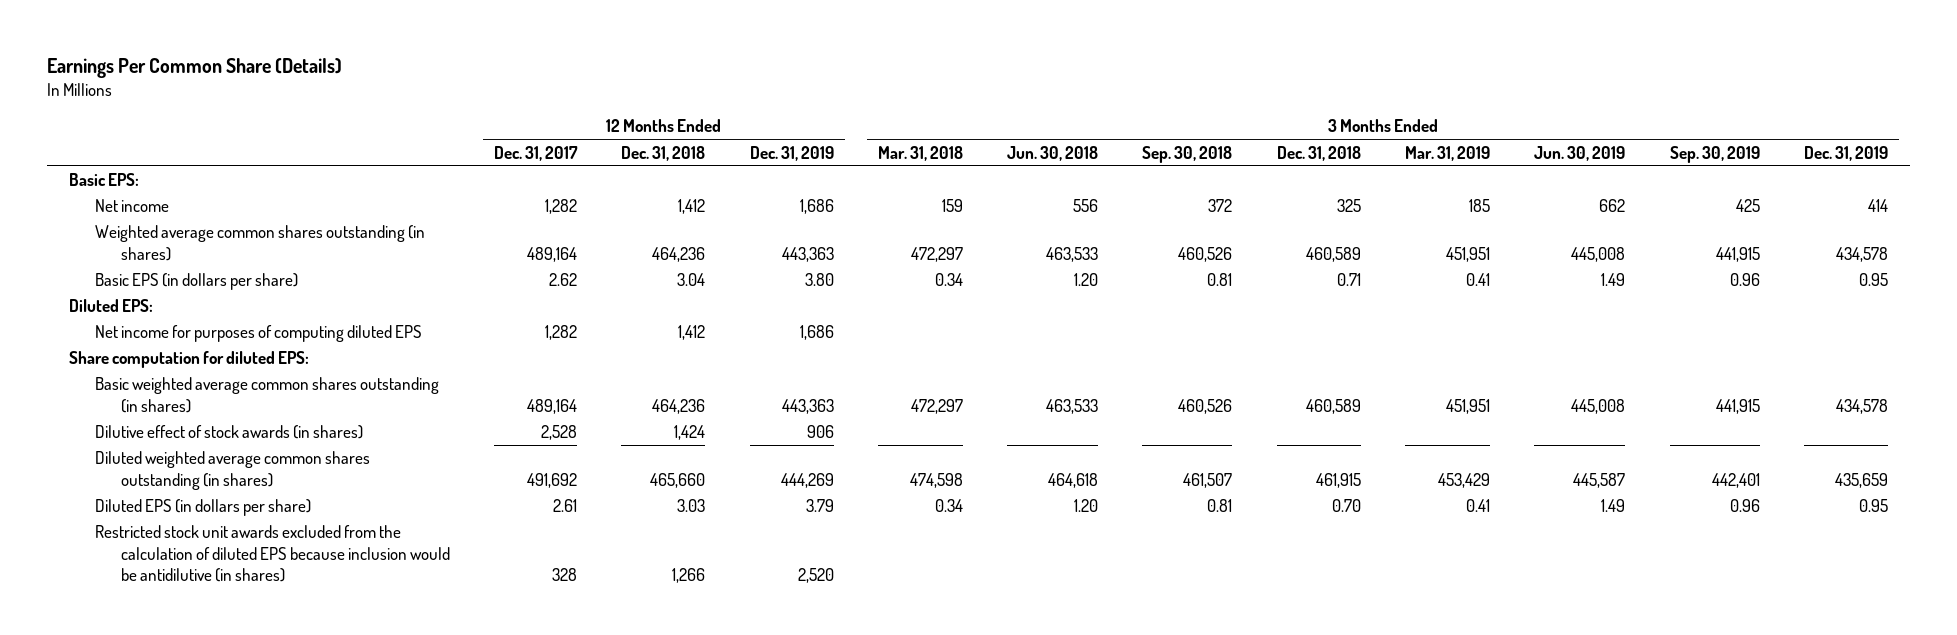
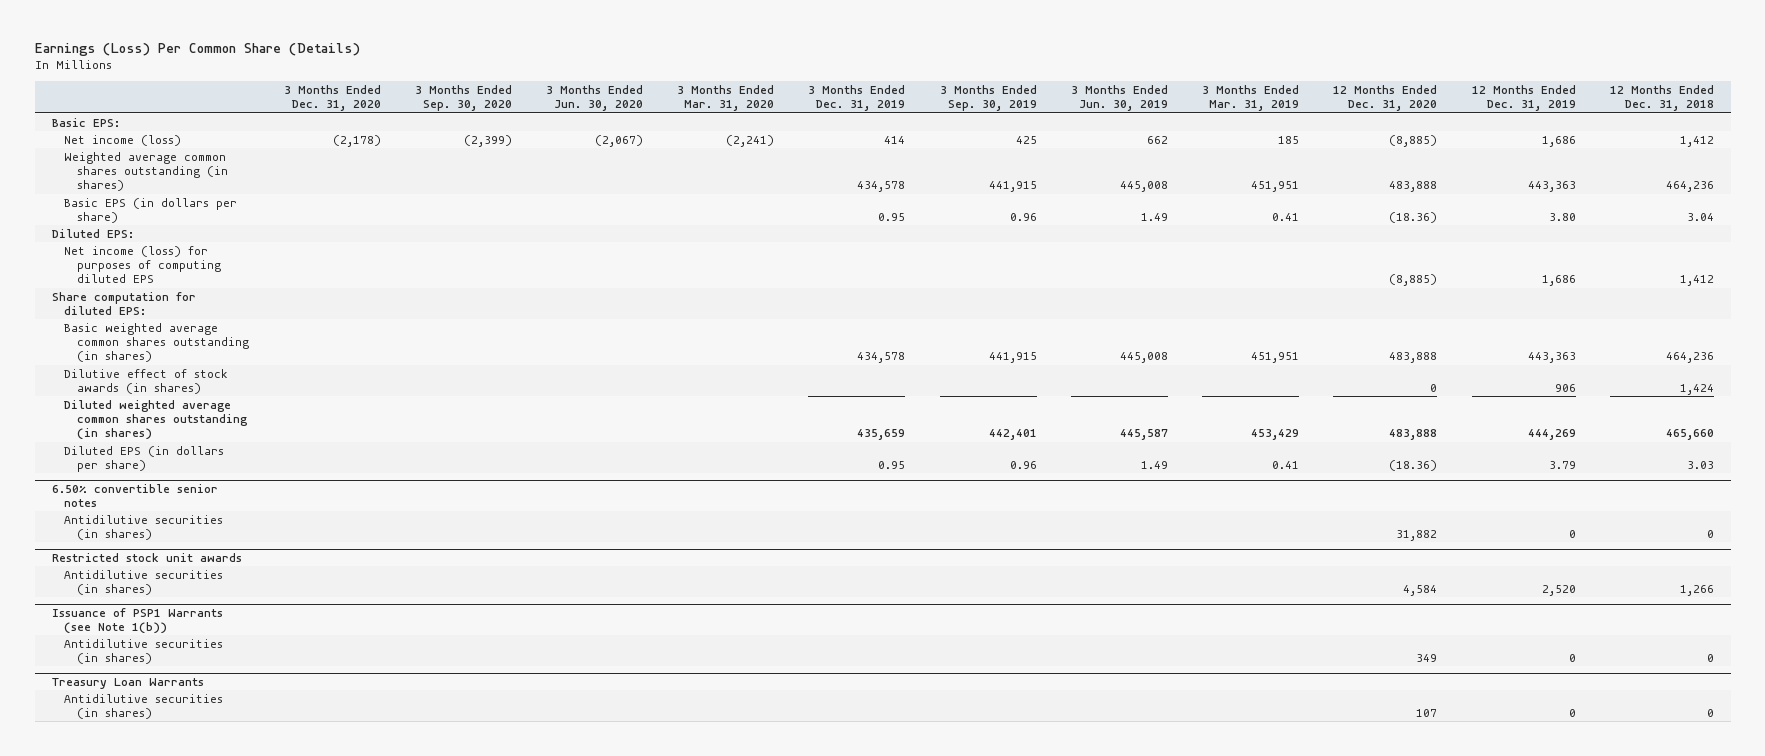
- Earnings Per Common Share (Details)
+ Earnings (Loss) Per Common Share (Details)
- | 12 Months Ended Dec. 31, 2017 | 12 Months Ended Dec. 31, 2018 | 12 Months Ended Dec. 31, 2019 | 3 Months Ended Mar. 31, 2018 | 3 Months Ended Jun. 30, 2018 | 3 Months Ended Sep. 30, 2018 | 3 Months Ended Dec. 31, 2018 | 3 Months Ended Mar. 31, 2019 | 3 Months Ended Jun. 30, 2019 | 3 Months Ended Sep. 30, 2019 | 3 Months Ended Dec. 31, 2019
+ | 3 Months Ended Dec. 31, 2020 | 3 Months Ended Sep. 30, 2020 | 3 Months Ended Jun. 30, 2020 | 3 Months Ended Mar. 31, 2020 | 3 Months Ended Dec. 31, 2019 | 3 Months Ended Sep. 30, 2019 | 3 Months Ended Jun. 30, 2019 | 3 Months Ended Mar. 31, 2019 | 12 Months Ended Dec. 31, 2020 | 12 Months Ended Dec. 31, 2019 | 12 Months Ended Dec. 31, 2018
- Net income | 1,282 | 1,412 | 1,686 | 159 | 556 | 372 | 325 | 185 | 662 | 425 | 414
+ Net income (loss) | (2,178) | (2,399) | (2,067) | (2,241) | 414 | 425 | 662 | 185 | (8,885) | 1,686 | 1,412
- Net income for purposes of computing diluted EPS | 1,282 | 1,412 | 1,686 | | | | | | | |
+ Net income (loss) for purposes of computing diluted EPS | | | | | | | | | (8,885) | 1,686 | 1,412
- Restricted stock unit awards excluded from the calculation of diluted EPS because inclusion would be antidilutive (in shares) | 328 | 1,266 | 2,520 | | | | | | | |
+ 6.50% convertible senior notes
+ Antidilutive securities (in shares) | | | | | | | | | 31,882 | 0 | 0
+ Restricted stock unit awards
+ Antidilutive securities (in shares) | | | | | | | | | 4,584 | 2,520 | 1,266
+ Issuance of PSP1 Warrants (see Note 1(b))
+ Antidilutive securities (in shares) | | | | | | | | | 349 | 0 | 0
+ Treasury Loan Warrants
+ Antidilutive securities (in shares) | | | | | | | | | 107 | 0 | 0

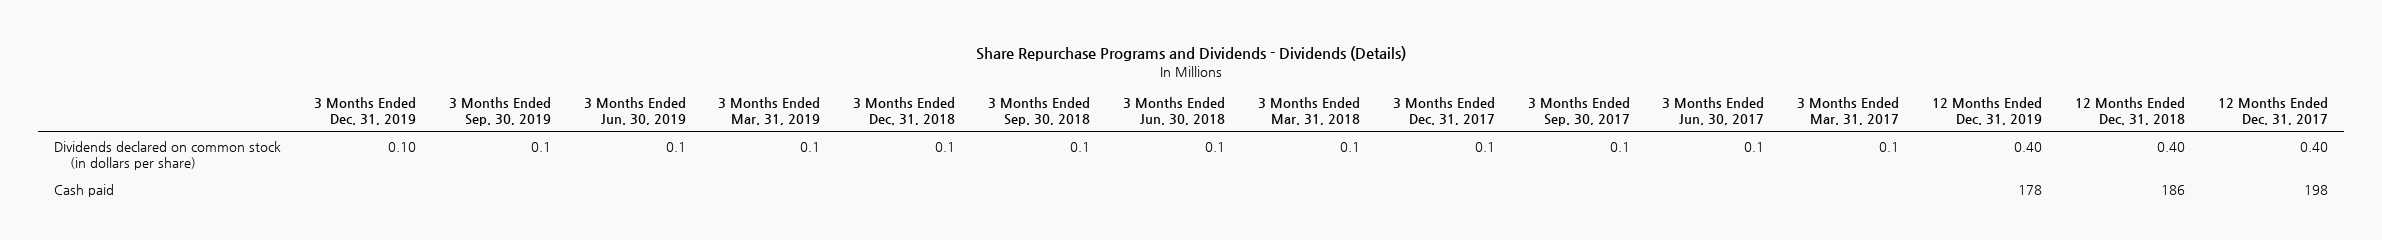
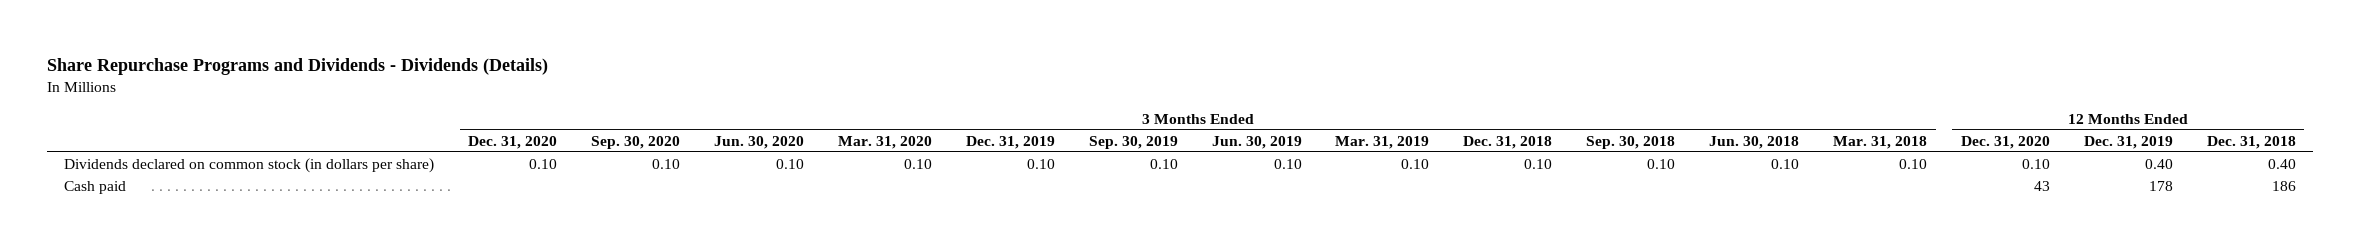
- | 3 Months Ended Dec. 31, 2019 | 3 Months Ended Sep. 30, 2019 | 3 Months Ended Jun. 30, 2019 | 3 Months Ended Mar. 31, 2019 | 3 Months Ended Dec. 31, 2018 | 3 Months Ended Sep. 30, 2018 | 3 Months Ended Jun. 30, 2018 | 3 Months Ended Mar. 31, 2018 | 3 Months Ended Dec. 31, 2017 | 3 Months Ended Sep. 30, 2017 | 3 Months Ended Jun. 30, 2017 | 3 Months Ended Mar. 31, 2017 | 12 Months Ended Dec. 31, 2019 | 12 Months Ended Dec. 31, 2018 | 12 Months Ended Dec. 31, 2017
+ | 3 Months Ended Dec. 31, 2020 | 3 Months Ended Sep. 30, 2020 | 3 Months Ended Jun. 30, 2020 | 3 Months Ended Mar. 31, 2020 | 3 Months Ended Dec. 31, 2019 | 3 Months Ended Sep. 30, 2019 | 3 Months Ended Jun. 30, 2019 | 3 Months Ended Mar. 31, 2019 | 3 Months Ended Dec. 31, 2018 | 3 Months Ended Sep. 30, 2018 | 3 Months Ended Jun. 30, 2018 | 3 Months Ended Mar. 31, 2018 | 12 Months Ended Dec. 31, 2020 | 12 Months Ended Dec. 31, 2019 | 12 Months Ended Dec. 31, 2018
- Dividends declared on common stock (in dollars per share) | 0.10 | 0.1 | 0.1 | 0.1 | 0.1 | 0.1 | 0.1 | 0.1 | 0.1 | 0.1 | 0.1 | 0.1 | 0.40 | 0.40 | 0.40
+ Dividends declared on common stock (in dollars per share) | 0.10 | 0.10 | 0.10 | 0.10 | 0.10 | 0.10 | 0.10 | 0.10 | 0.10 | 0.10 | 0.10 | 0.10 | 0.10 | 0.40 | 0.40

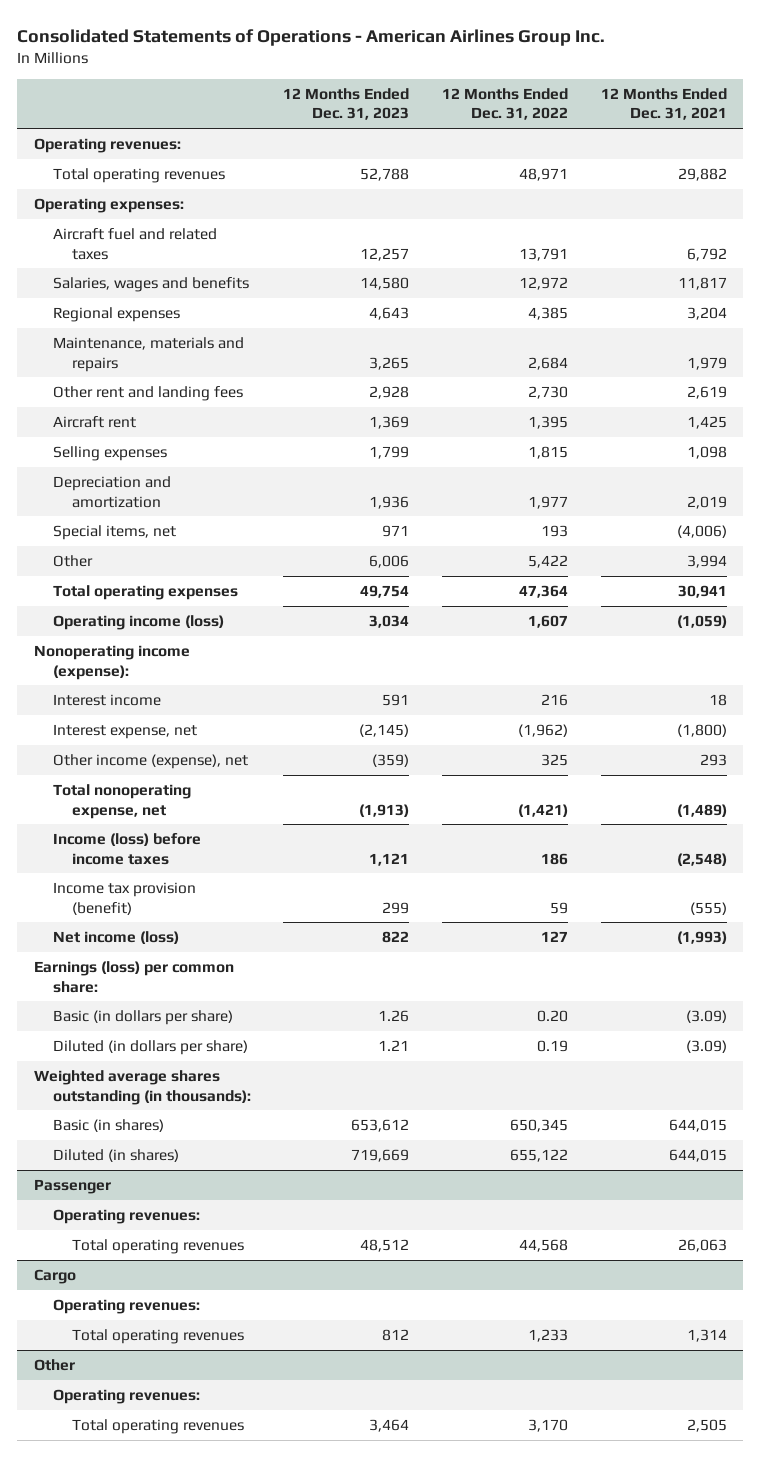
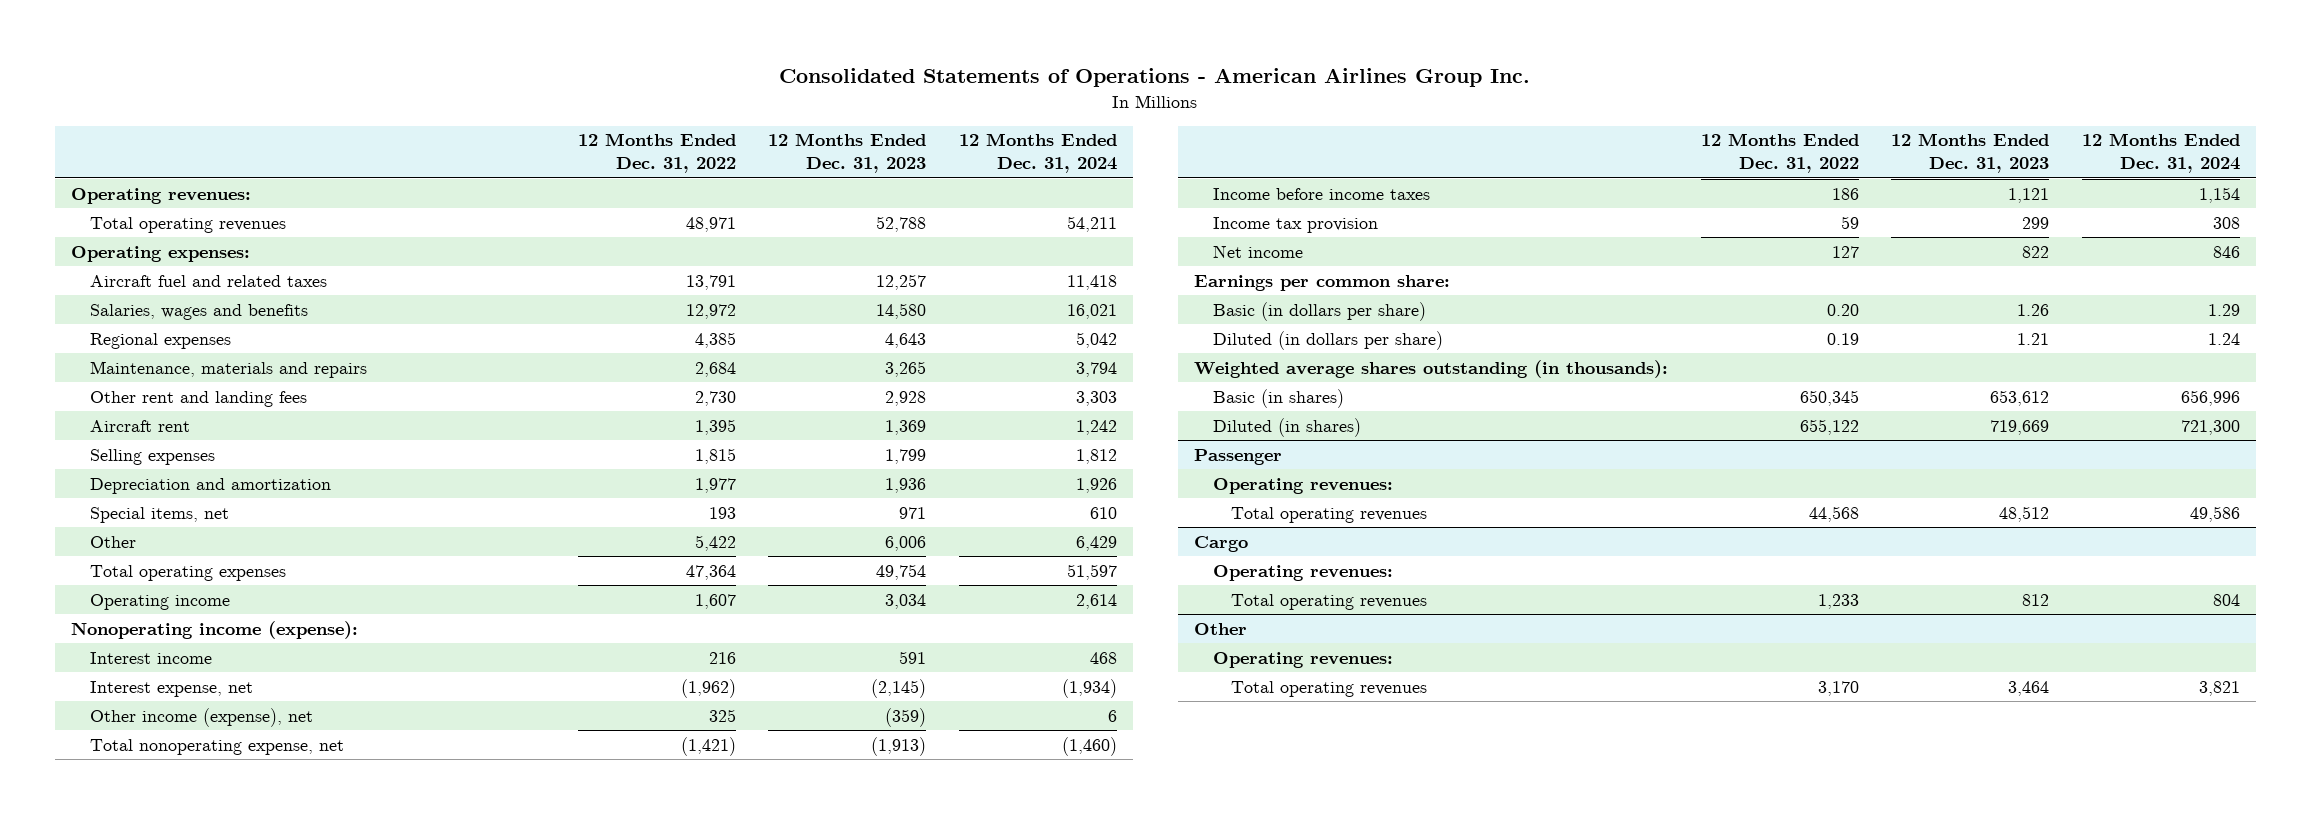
- | 12 Months Ended Dec. 31, 2023 | 12 Months Ended Dec. 31, 2022 | 12 Months Ended Dec. 31, 2021
+ | 12 Months Ended Dec. 31, 2022 | 12 Months Ended Dec. 31, 2023 | 12 Months Ended Dec. 31, 2024
- Operating income (loss) | 3,034 | 1,607 | (1,059)
+ Operating income | 1,607 | 3,034 | 2,614
- Income (loss) before income taxes | 1,121 | 186 | (2,548)
- Income tax provision (benefit) | 299 | 59 | (555)
- Net income (loss) | 822 | 127 | (1,993)
- Earnings (loss) per common share:
+ Income before income taxes | 186 | 1,121 | 1,154
+ Income tax provision | 59 | 299 | 308
+ Net income | 127 | 822 | 846
+ Earnings per common share:

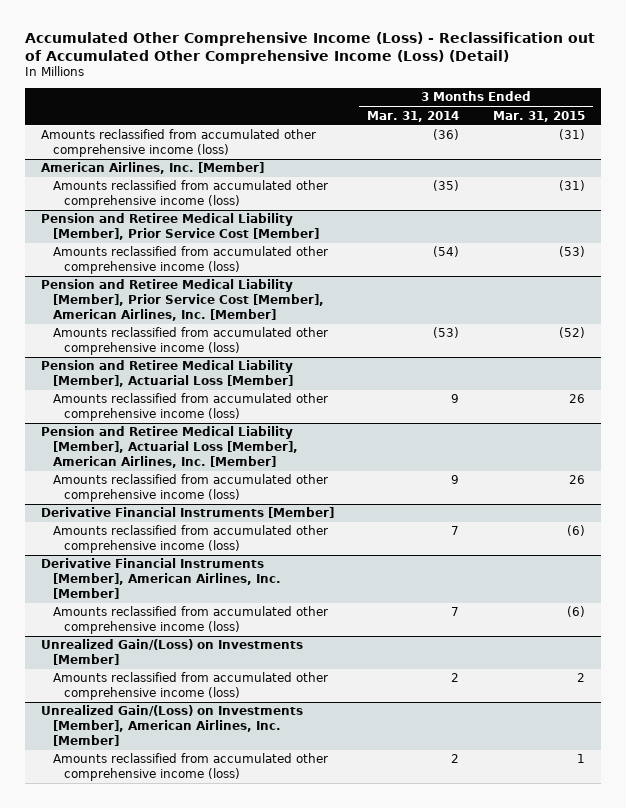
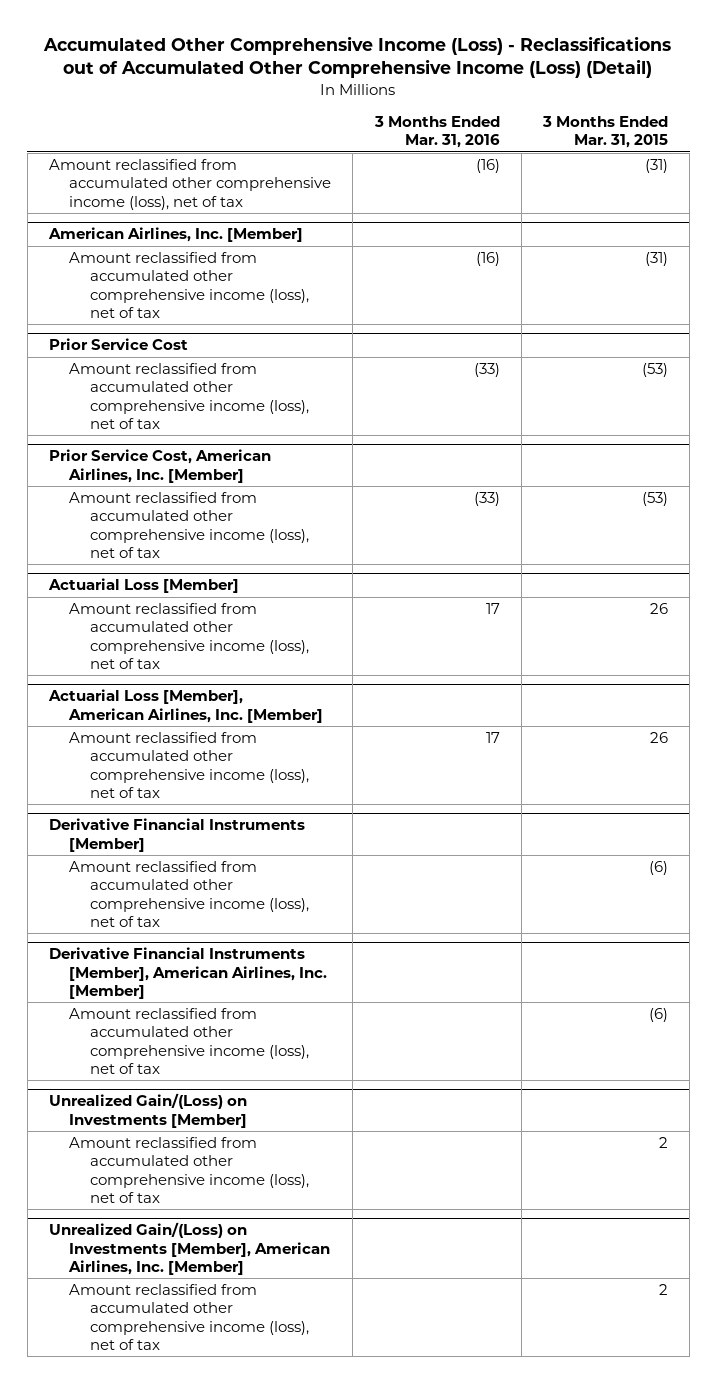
- Accumulated Other Comprehensive Income (Loss) - Reclassification out of Accumulated Other Comprehensive Income (Loss) (Detail)
+ Accumulated Other Comprehensive Income (Loss) - Reclassifications out of Accumulated Other Comprehensive Income (Loss) (Detail)
- | 3 Months Ended Mar. 31, 2014 | 3 Months Ended Mar. 31, 2015
+ | 3 Months Ended Mar. 31, 2016 | 3 Months Ended Mar. 31, 2015
- Amounts reclassified from accumulated other comprehensive income (loss) | (36) | (31)
+ Amount reclassified from accumulated other comprehensive income (loss), net of tax | (16) | (31)
@ American Airlines, Inc. [Member]
- Amounts reclassified from accumulated other comprehensive income (loss) | (35) | (31)
- Pension and Retiree Medical Liability [Member], Prior Service Cost [Member]
- Amounts reclassified from accumulated other comprehensive income (loss) | (54) | (53)
- Pension and Retiree Medical Liability [Member], Prior Service Cost [Member], American Airlines, Inc. [Member]
- Amounts reclassified from accumulated other comprehensive income (loss) | (53) | (52)
- Pension and Retiree Medical Liability [Member], Actuarial Loss [Member]
- Amounts reclassified from accumulated other comprehensive income (loss) | 9 | 26
- Pension and Retiree Medical Liability [Member], Actuarial Loss [Member], American Airlines, Inc. [Member]
- Amounts reclassified from accumulated other comprehensive income (loss) | 9 | 26
@ American Airlines, Inc. [Member]
+ Amount reclassified from accumulated other comprehensive income (loss), net of tax | (16) | (31)
+ Prior Service Cost
+ Amount reclassified from accumulated other comprehensive income (loss), net of tax | (33) | (53)
+ Prior Service Cost, American Airlines, Inc. [Member]
+ Amount reclassified from accumulated other comprehensive income (loss), net of tax | (33) | (53)
+ Actuarial Loss [Member]
+ Amount reclassified from accumulated other comprehensive income (loss), net of tax | 17 | 26
+ Actuarial Loss [Member], American Airlines, Inc. [Member]
+ Amount reclassified from accumulated other comprehensive income (loss), net of tax | 17 | 26
@ Derivative Financial Instruments [Member]
- Amounts reclassified from accumulated other comprehensive income (loss) | 7 | (6)
+ Amount reclassified from accumulated other comprehensive income (loss), net of tax | | (6)
@ Derivative Financial Instruments [Member], American Airlines, Inc. [Member]
- Amounts reclassified from accumulated other comprehensive income (loss) | 7 | (6)
+ Amount reclassified from accumulated other comprehensive income (loss), net of tax | | (6)
@ Unrealized Gain/(Loss) on Investments [Member]
- Amounts reclassified from accumulated other comprehensive income (loss) | 2 | 2
+ Amount reclassified from accumulated other comprehensive income (loss), net of tax | | 2
@ Unrealized Gain/(Loss) on Investments [Member], American Airlines, Inc. [Member]
- Amounts reclassified from accumulated other comprehensive income (loss) | 2 | 1
+ Amount reclassified from accumulated other comprehensive income (loss), net of tax | | 2

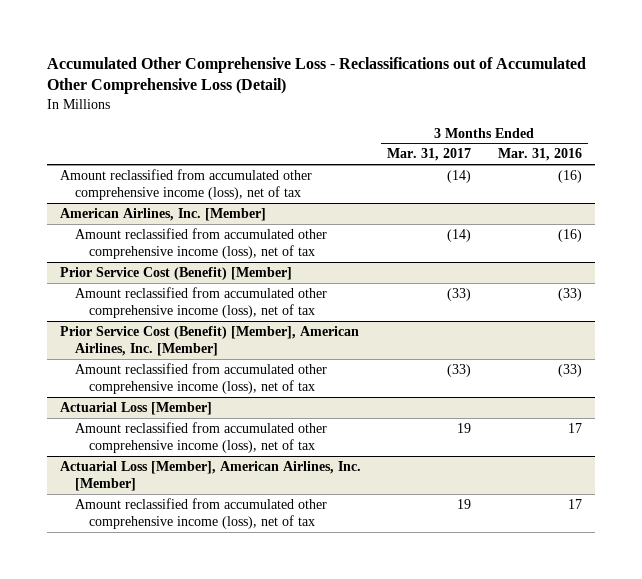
- Accumulated Other Comprehensive Income (Loss) - Reclassifications out of Accumulated Other Comprehensive Income (Loss) (Detail)
+ Accumulated Other Comprehensive Loss - Reclassifications out of Accumulated Other Comprehensive Loss (Detail)
- | 3 Months Ended Mar. 31, 2016 | 3 Months Ended Mar. 31, 2015
+ | 3 Months Ended Mar. 31, 2017 | 3 Months Ended Mar. 31, 2016
- Prior Service Cost
+ Prior Service Cost (Benefit) [Member]
- Prior Service Cost, American Airlines, Inc. [Member]
+ Prior Service Cost (Benefit) [Member], American Airlines, Inc. [Member]
- Derivative Financial Instruments [Member]
- Amount reclassified from accumulated other comprehensive income (loss), net of tax | | (6)
- Derivative Financial Instruments [Member], American Airlines, Inc. [Member]
- Amount reclassified from accumulated other comprehensive income (loss), net of tax | | (6)
- Unrealized Gain/(Loss) on Investments [Member]
- Amount reclassified from accumulated other comprehensive income (loss), net of tax | | 2
- Unrealized Gain/(Loss) on Investments [Member], American Airlines, Inc. [Member]
- Amount reclassified from accumulated other comprehensive income (loss), net of tax | | 2

